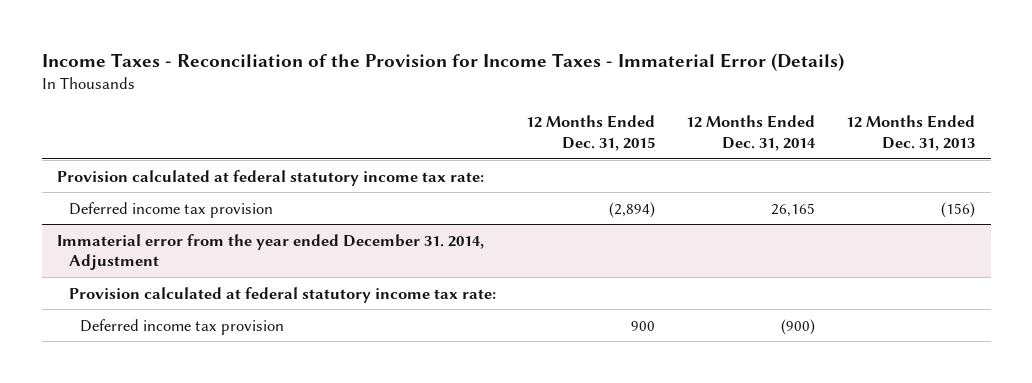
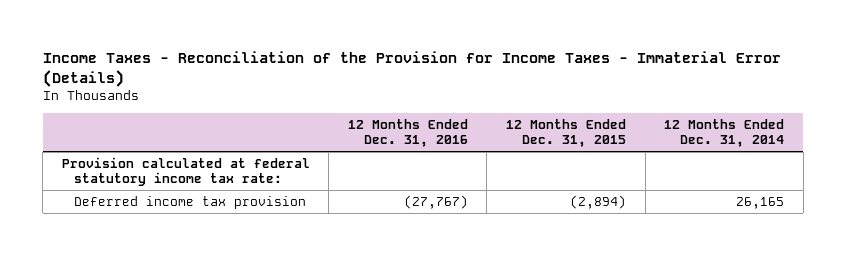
- | 12 Months Ended Dec. 31, 2015 | 12 Months Ended Dec. 31, 2014 | 12 Months Ended Dec. 31, 2013
+ | 12 Months Ended Dec. 31, 2016 | 12 Months Ended Dec. 31, 2015 | 12 Months Ended Dec. 31, 2014
- Immaterial error from the year ended December 31. 2014, Adjustment
- Provision calculated at federal statutory income tax rate:
- Deferred income tax provision | 900 | (900) |

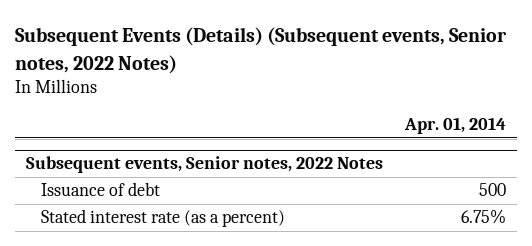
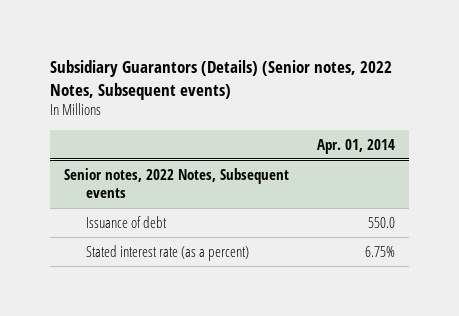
- Subsequent Events (Details) (Subsequent events, Senior notes, 2022 Notes)
+ Subsidiary Guarantors (Details) (Senior notes, 2022 Notes, Subsequent events)
- Subsequent events, Senior notes, 2022 Notes
- Issuance of debt | 500
+ Senior notes, 2022 Notes, Subsequent events
+ Issuance of debt | 550.0

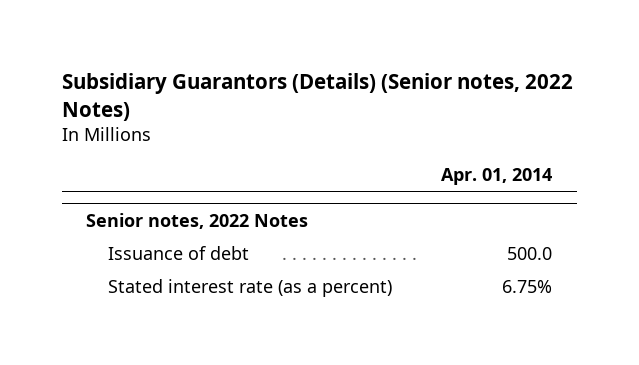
- Subsidiary Guarantors (Details) (Senior notes, 2022 Notes, Subsequent events)
+ Subsidiary Guarantors (Details) (Senior notes, 2022 Notes)
- Senior notes, 2022 Notes, Subsequent events
- Issuance of debt | 550.0
+ Senior notes, 2022 Notes
+ Issuance of debt | 500.0

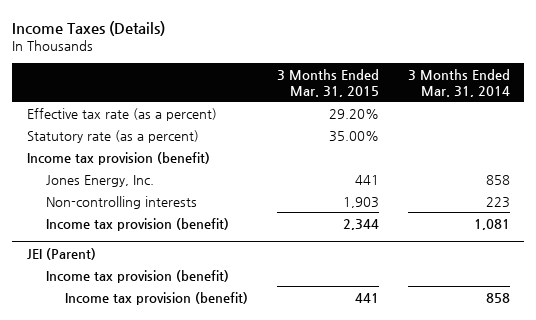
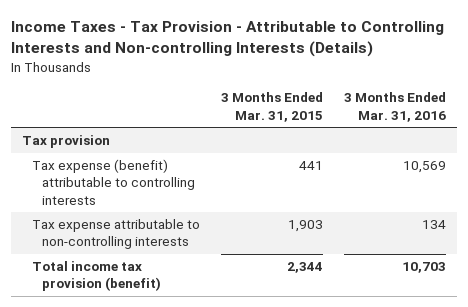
- Income Taxes (Details)
+ Income Taxes - Tax Provision - Attributable to Controlling Interests and Non-controlling Interests (Details)
- | 3 Months Ended Mar. 31, 2015 | 3 Months Ended Mar. 31, 2014
+ | 3 Months Ended Mar. 31, 2015 | 3 Months Ended Mar. 31, 2016
- Effective tax rate (as a percent) | 29.20% |
- Statutory rate (as a percent) | 35.00% |
- Income tax provision (benefit)
- Jones Energy, Inc. | 441 | 858
- Non-controlling interests | 1,903 | 223
- Income tax provision (benefit) | 2,344 | 1,081
- JEI (Parent)
- Income tax provision (benefit)
- Income tax provision (benefit) | 441 | 858
+ Tax provision
+ Tax expense (benefit) attributable to controlling interests | 441 | 10,569
+ Tax expense attributable to non-controlling interests | 1,903 | 134
+ Total income tax provision (benefit) | 2,344 | 10,703

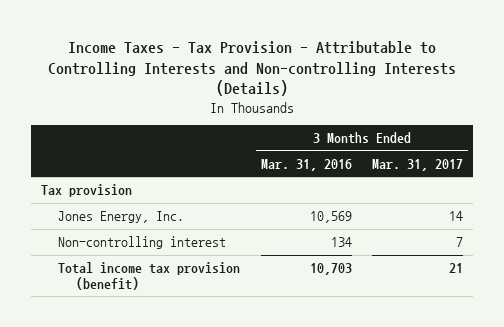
- | 3 Months Ended Mar. 31, 2015 | 3 Months Ended Mar. 31, 2016
+ | 3 Months Ended Mar. 31, 2016 | 3 Months Ended Mar. 31, 2017
- Tax expense (benefit) attributable to controlling interests | 441 | 10,569
- Tax expense attributable to non-controlling interests | 1,903 | 134
+ Jones Energy, Inc. | 10,569 | 14
+ Non-controlling interest | 134 | 7

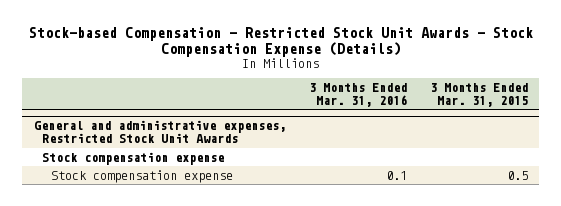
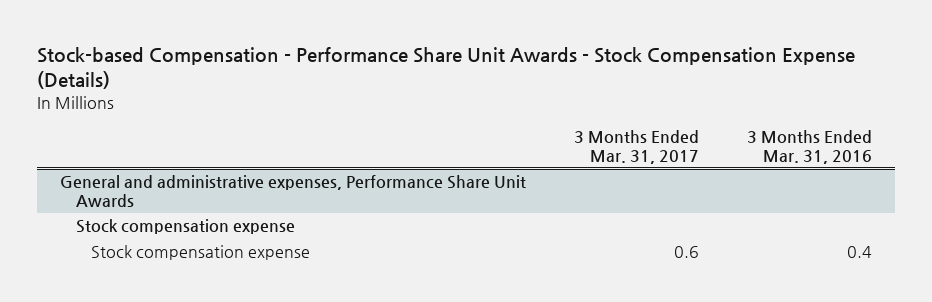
- Stock-based Compensation - Restricted Stock Unit Awards - Stock Compensation Expense (Details)
+ Stock-based Compensation - Performance Share Unit Awards - Stock Compensation Expense (Details)
- | 3 Months Ended Mar. 31, 2016 | 3 Months Ended Mar. 31, 2015
+ | 3 Months Ended Mar. 31, 2017 | 3 Months Ended Mar. 31, 2016
- General and administrative expenses, Restricted Stock Unit Awards
+ General and administrative expenses, Performance Share Unit Awards
- Stock compensation expense | 0.1 | 0.5
+ Stock compensation expense | 0.6 | 0.4

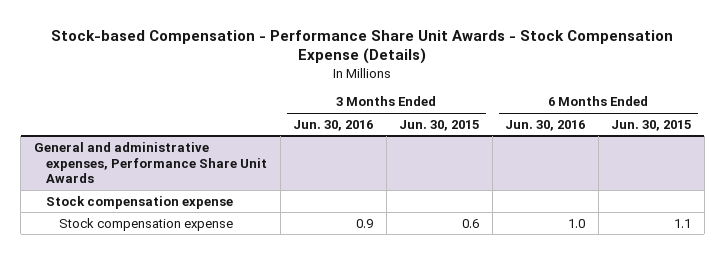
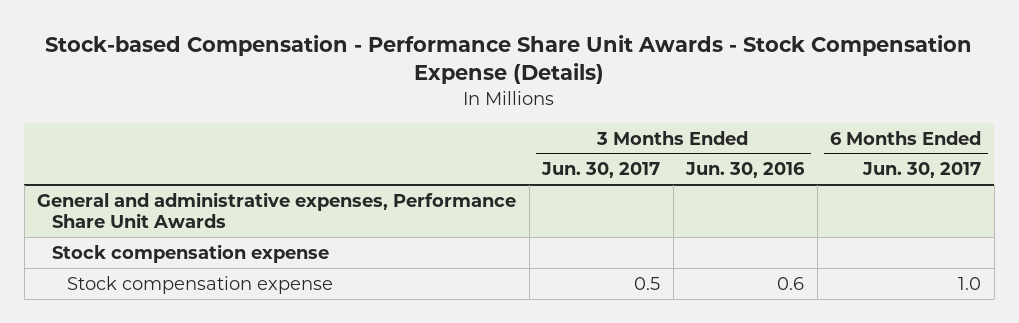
- | 3 Months Ended Jun. 30, 2016 | 3 Months Ended Jun. 30, 2015 | 6 Months Ended Jun. 30, 2016 | 6 Months Ended Jun. 30, 2015
+ | 3 Months Ended Jun. 30, 2017 | 3 Months Ended Jun. 30, 2016 | 6 Months Ended Jun. 30, 2017
@ General and administrative expenses, Performance Share Unit Awards
- Stock compensation expense | 0.9 | 0.6 | 1.0 | 1.1
+ Stock compensation expense | 0.5 | 0.6 | 1.0

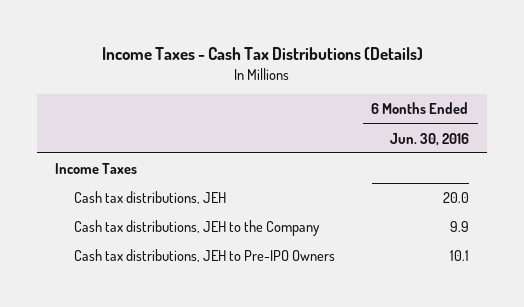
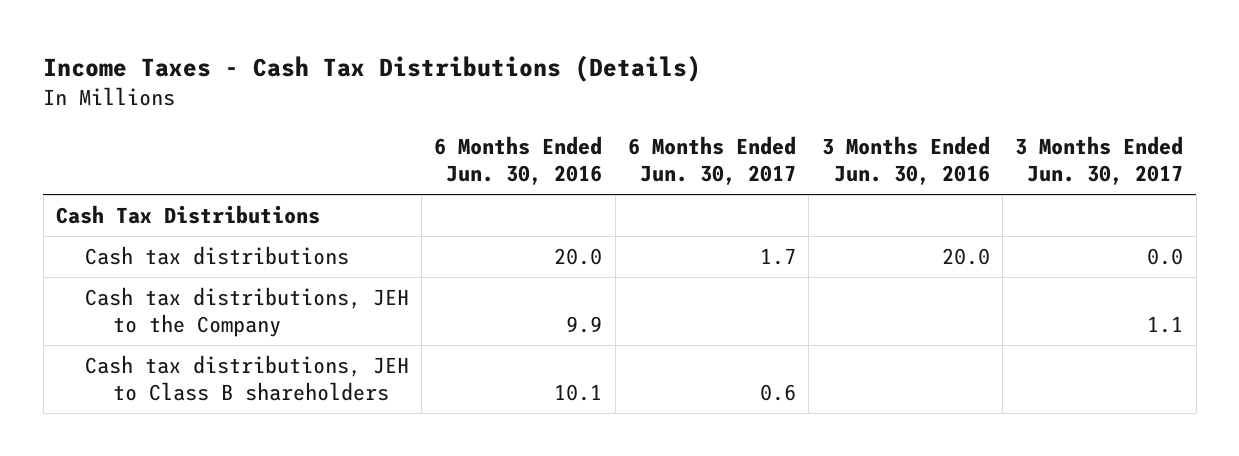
- | 6 Months Ended Jun. 30, 2016
+ | 6 Months Ended Jun. 30, 2016 | 6 Months Ended Jun. 30, 2017 | 3 Months Ended Jun. 30, 2016 | 3 Months Ended Jun. 30, 2017
- Income Taxes
- Cash tax distributions, JEH | 20.0
+ Cash Tax Distributions
+ Cash tax distributions | 20.0 | 1.7 | 20.0 | 0.0
- Cash tax distributions, JEH to Pre-IPO Owners | 10.1
+ Cash tax distributions, JEH to Class B shareholders | 10.1 | 0.6 | |

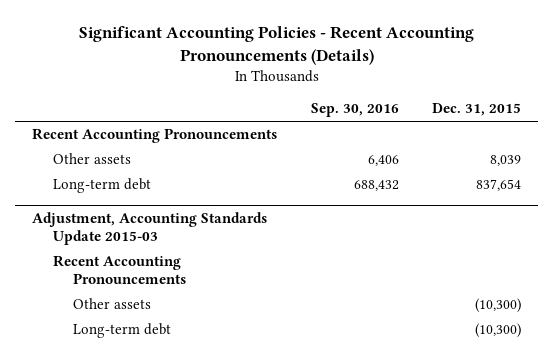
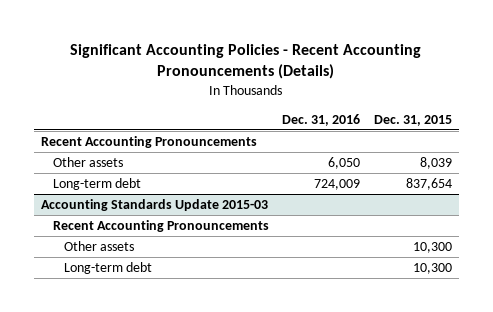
- | Sep. 30, 2016 | Dec. 31, 2015
+ | Dec. 31, 2016 | Dec. 31, 2015
- Adjustment, Accounting Standards Update 2015-03
+ Accounting Standards Update 2015-03
- Other assets | | (10,300)
- Long-term debt | | (10,300)
+ Other assets | | 10,300
+ Long-term debt | | 10,300

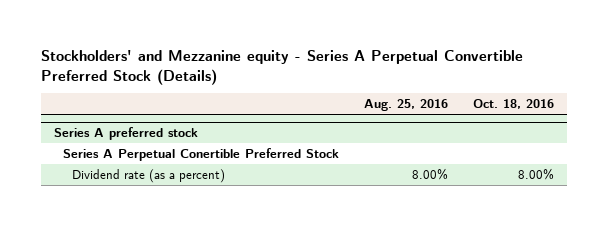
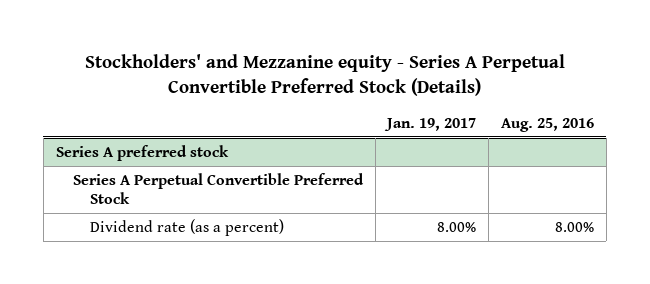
- | Aug. 25, 2016 | Oct. 18, 2016
+ | Jan. 19, 2017 | Aug. 25, 2016
@ Series A preferred stock
- Series A Perpetual Conertible Preferred Stock
+ Series A Perpetual Convertible Preferred Stock

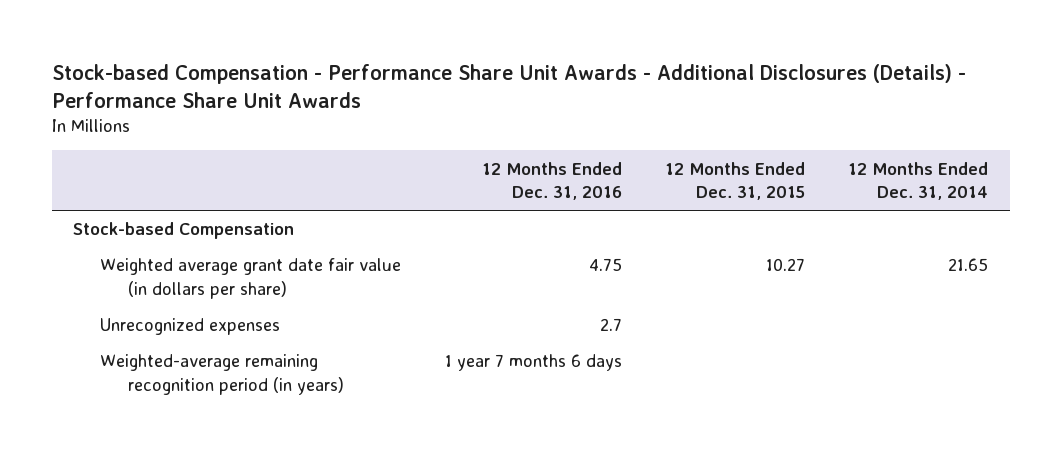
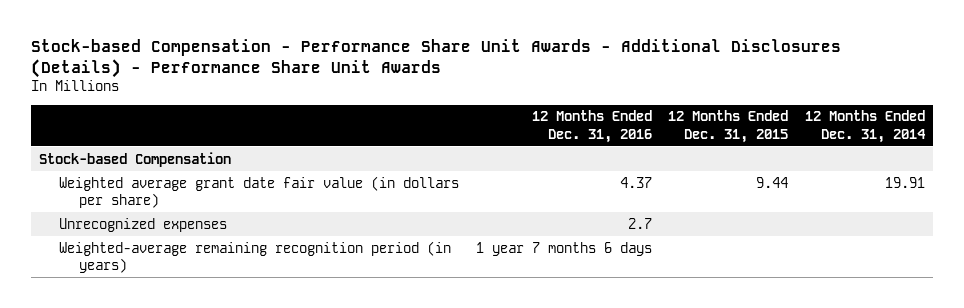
- Weighted average grant date fair value (in dollars per share) | 4.75 | 10.27 | 21.65
+ Weighted average grant date fair value (in dollars per share) | 4.37 | 9.44 | 19.91

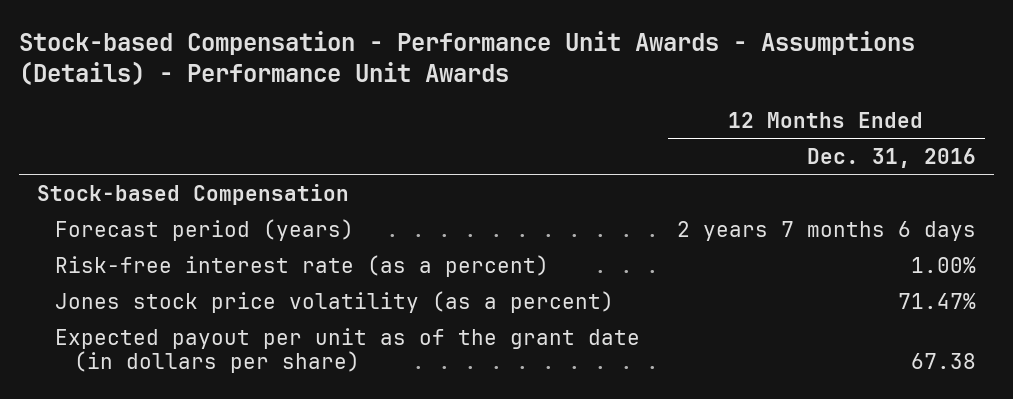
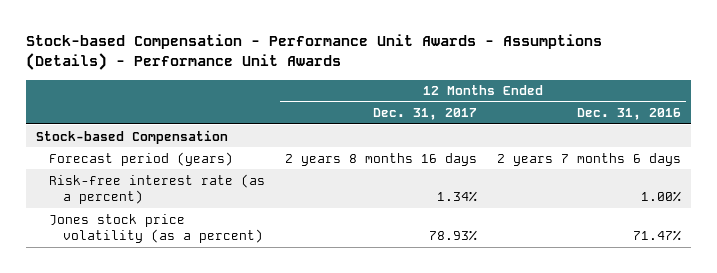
- | 12 Months Ended Dec. 31, 2016
+ | 12 Months Ended Dec. 31, 2017 | 12 Months Ended Dec. 31, 2016
- Expected payout per unit as of the grant date (in dollars per share) | 67.38

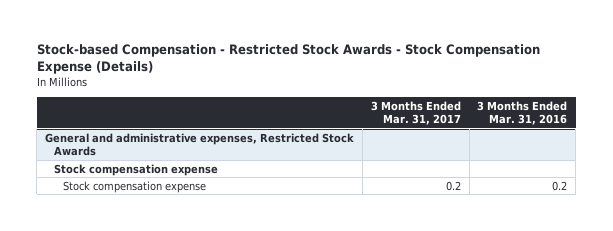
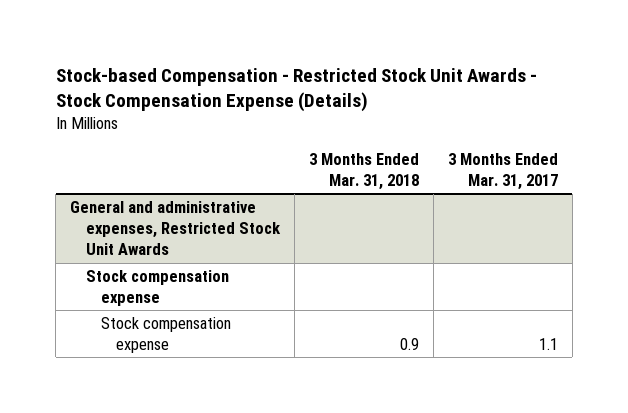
- Stock-based Compensation - Restricted Stock Awards - Stock Compensation Expense (Details)
+ Stock-based Compensation - Restricted Stock Unit Awards - Stock Compensation Expense (Details)
- | 3 Months Ended Mar. 31, 2017 | 3 Months Ended Mar. 31, 2016
+ | 3 Months Ended Mar. 31, 2018 | 3 Months Ended Mar. 31, 2017
- General and administrative expenses, Restricted Stock Awards
+ General and administrative expenses, Restricted Stock Unit Awards
- Stock compensation expense | 0.2 | 0.2
+ Stock compensation expense | 0.9 | 1.1

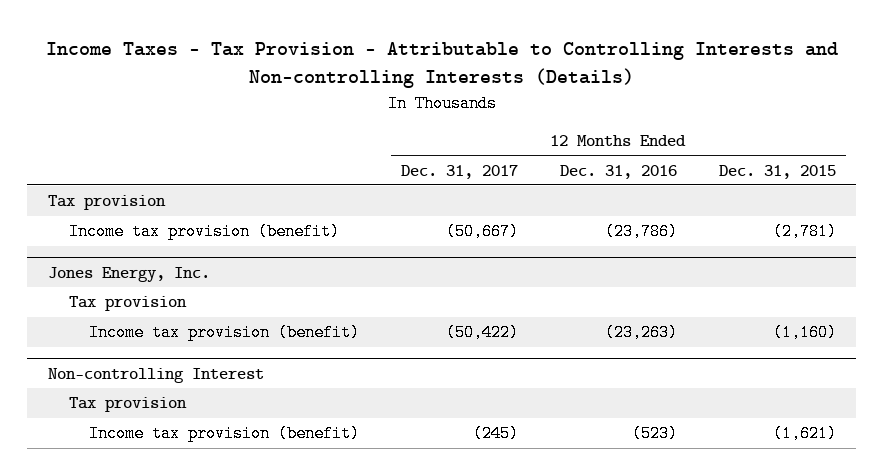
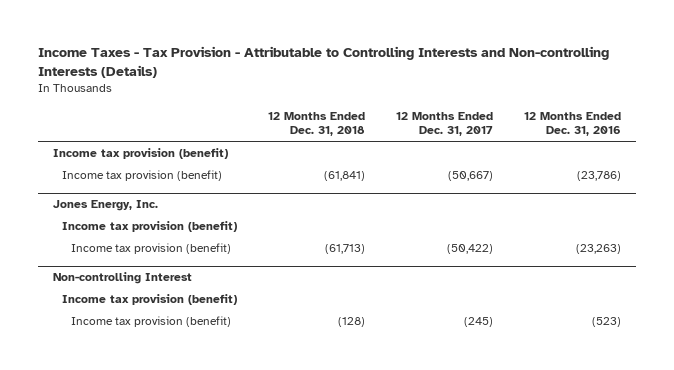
- | 12 Months Ended Dec. 31, 2017 | 12 Months Ended Dec. 31, 2016 | 12 Months Ended Dec. 31, 2015
+ | 12 Months Ended Dec. 31, 2018 | 12 Months Ended Dec. 31, 2017 | 12 Months Ended Dec. 31, 2016
- Tax provision
+ Income tax provision (benefit)
@ Jones Energy, Inc.
- Tax provision
+ Income tax provision (benefit)
@ Non-controlling Interest
- Tax provision
+ Income tax provision (benefit)

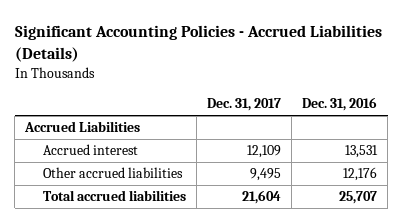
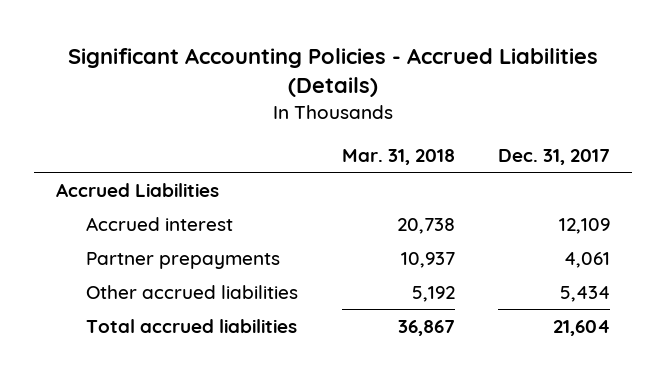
- | Dec. 31, 2017 | Dec. 31, 2016
+ | Mar. 31, 2018 | Dec. 31, 2017
- Other accrued liabilities | 9,495 | 12,176
+ Partner prepayments | 10,937 | 4,061
+ Other accrued liabilities | 5,192 | 5,434

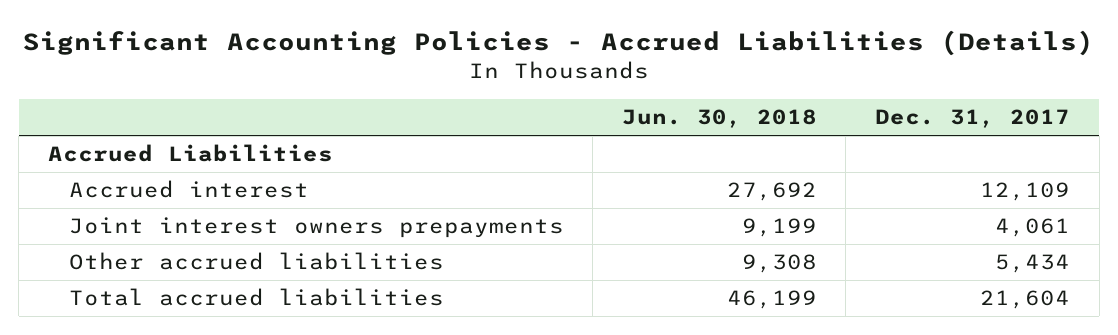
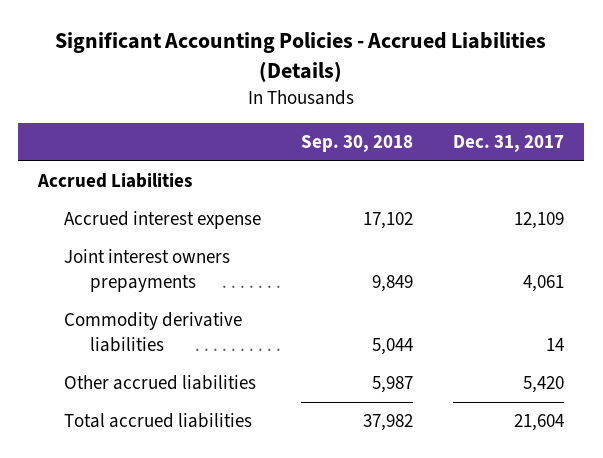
- | Jun. 30, 2018 | Dec. 31, 2017
+ | Sep. 30, 2018 | Dec. 31, 2017
- Accrued interest | 27,692 | 12,109
+ Accrued interest expense | 17,102 | 12,109
- Other accrued liabilities | 9,308 | 5,434
+ Commodity derivative liabilities | 5,044 | 14
+ Other accrued liabilities | 5,987 | 5,420

